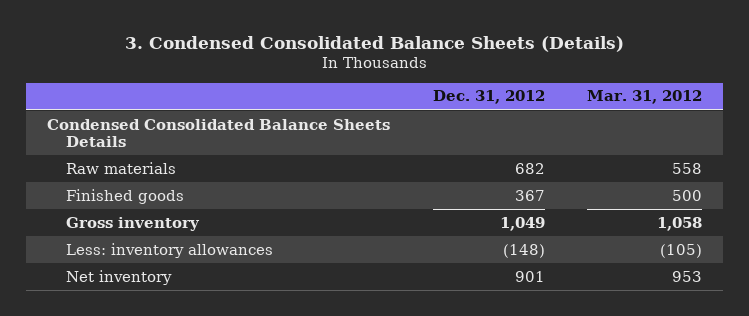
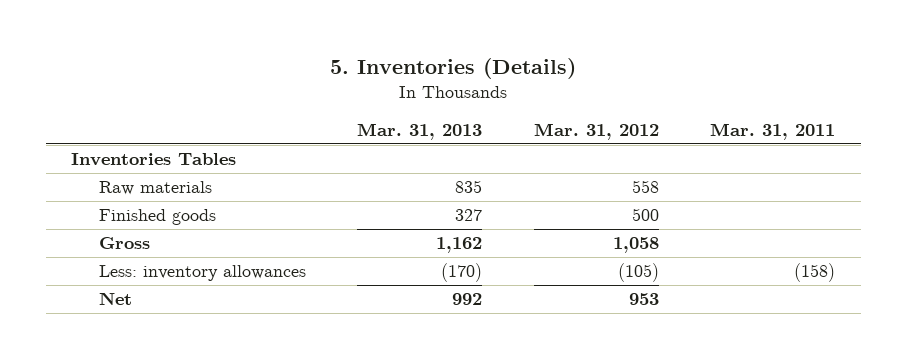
- 3. Condensed Consolidated Balance Sheets (Details)
+ 5. Inventories (Details)
- | Dec. 31, 2012 | Mar. 31, 2012
+ | Mar. 31, 2013 | Mar. 31, 2012 | Mar. 31, 2011
- Condensed Consolidated Balance Sheets Details
+ Inventories Tables
- Gross inventory | 1,049 | 1,058
+ Gross | 1,162 | 1,058 |
- Net inventory | 901 | 953
+ Net | 992 | 953 |

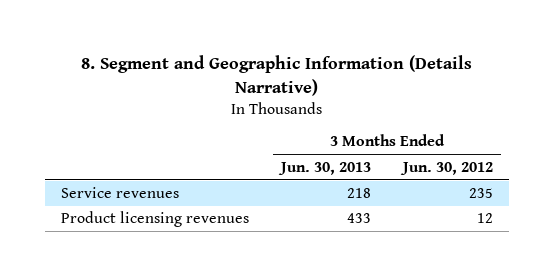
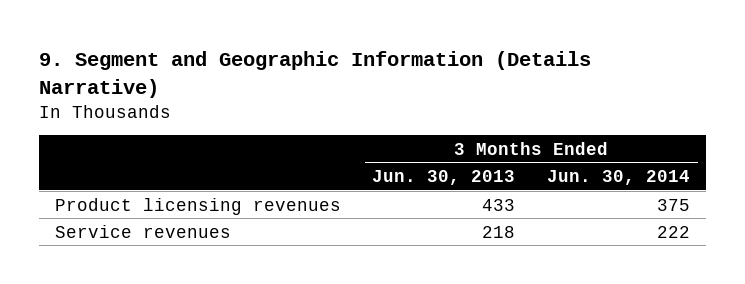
- 8. Segment and Geographic Information (Details Narrative)
+ 9. Segment and Geographic Information (Details Narrative)
- | 3 Months Ended Jun. 30, 2013 | 3 Months Ended Jun. 30, 2012
+ | 3 Months Ended Jun. 30, 2013 | 3 Months Ended Jun. 30, 2014
moved down: Service revenues | 218 | 222

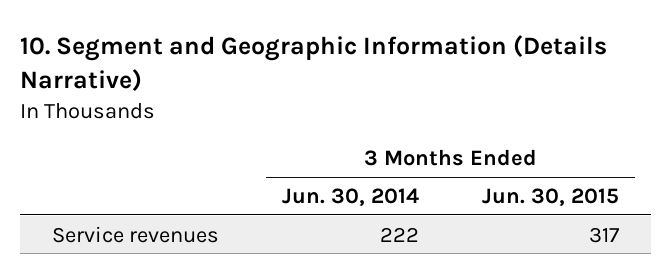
- 9. Segment and Geographic Information (Details Narrative)
+ 10. Segment and Geographic Information (Details Narrative)
- | 3 Months Ended Jun. 30, 2013 | 3 Months Ended Jun. 30, 2014
+ | 3 Months Ended Jun. 30, 2014 | 3 Months Ended Jun. 30, 2015
- Product licensing revenues | 433 | 375

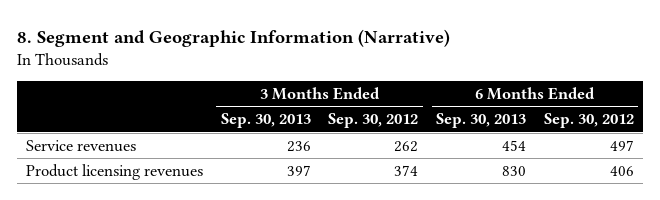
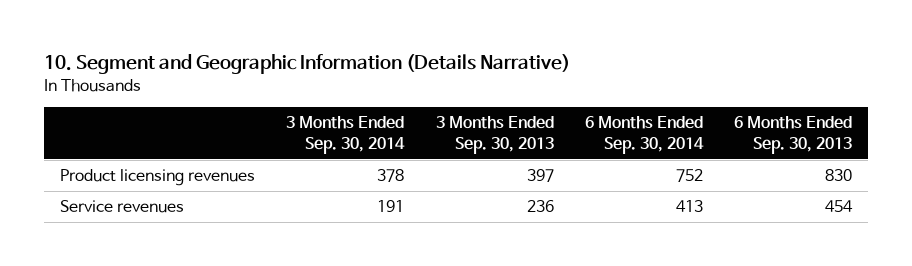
- 8. Segment and Geographic Information (Narrative)
+ 10. Segment and Geographic Information (Details Narrative)
- | 3 Months Ended Sep. 30, 2013 | 3 Months Ended Sep. 30, 2012 | 6 Months Ended Sep. 30, 2013 | 6 Months Ended Sep. 30, 2012
+ | 3 Months Ended Sep. 30, 2014 | 3 Months Ended Sep. 30, 2013 | 6 Months Ended Sep. 30, 2014 | 6 Months Ended Sep. 30, 2013
moved down: Service revenues | 191 | 236 | 413 | 454

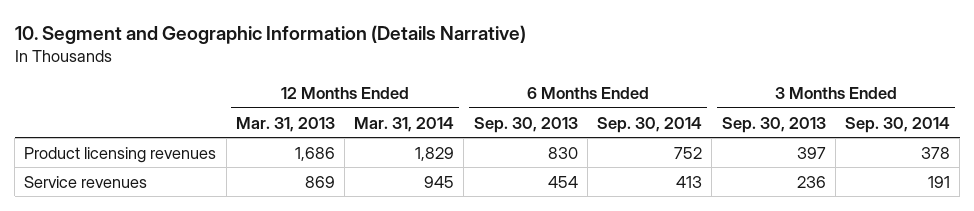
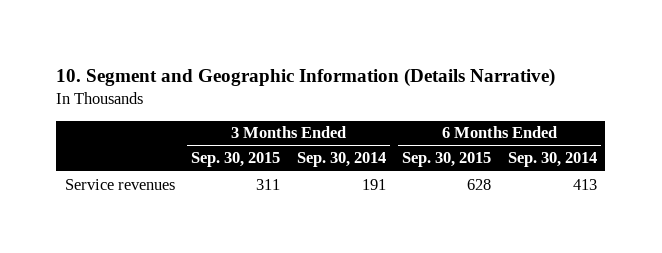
- | 12 Months Ended Mar. 31, 2013 | 12 Months Ended Mar. 31, 2014 | 6 Months Ended Sep. 30, 2013 | 6 Months Ended Sep. 30, 2014 | 3 Months Ended Sep. 30, 2013 | 3 Months Ended Sep. 30, 2014
+ | 3 Months Ended Sep. 30, 2015 | 3 Months Ended Sep. 30, 2014 | 6 Months Ended Sep. 30, 2015 | 6 Months Ended Sep. 30, 2014
- Product licensing revenues | 1,686 | 1,829 | 830 | 752 | 397 | 378

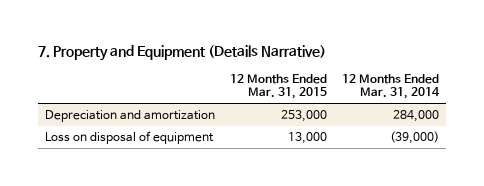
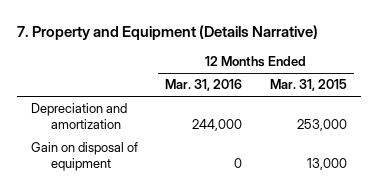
- | 12 Months Ended Mar. 31, 2015 | 12 Months Ended Mar. 31, 2014
+ | 12 Months Ended Mar. 31, 2016 | 12 Months Ended Mar. 31, 2015
- Loss on disposal of equipment | 13,000 | (39,000)
+ Gain on disposal of equipment | 0 | 13,000

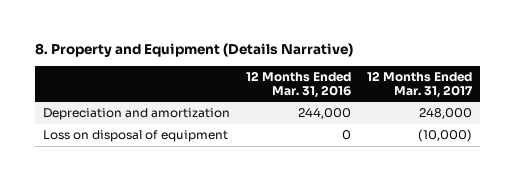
- 7. Property and Equipment (Details Narrative)
+ 8. Property and Equipment (Details Narrative)
- | 12 Months Ended Mar. 31, 2016 | 12 Months Ended Mar. 31, 2015
+ | 12 Months Ended Mar. 31, 2016 | 12 Months Ended Mar. 31, 2017
- Gain on disposal of equipment | 0 | 13,000
+ Loss on disposal of equipment | 0 | (10,000)

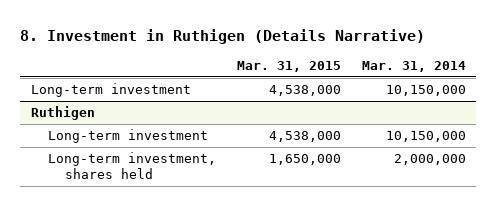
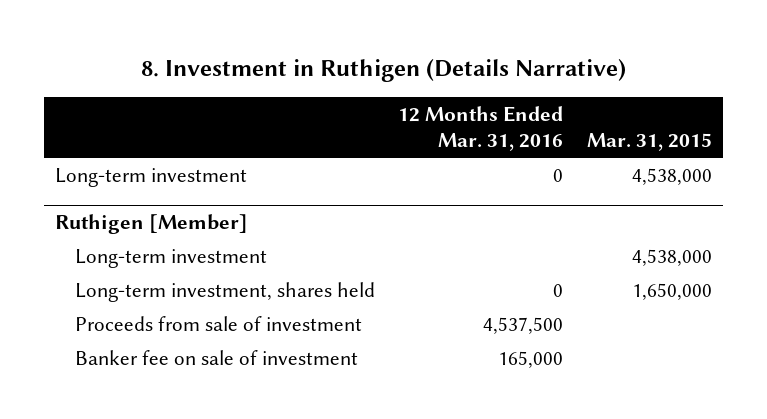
- | Mar. 31, 2015 | Mar. 31, 2014
+ | 12 Months Ended Mar. 31, 2016 | Mar. 31, 2015
- Ruthigen
+ Ruthigen [Member]
+ Proceeds from sale of investment | 4,537,500 |
+ Banker fee on sale of investment | 165,000 |

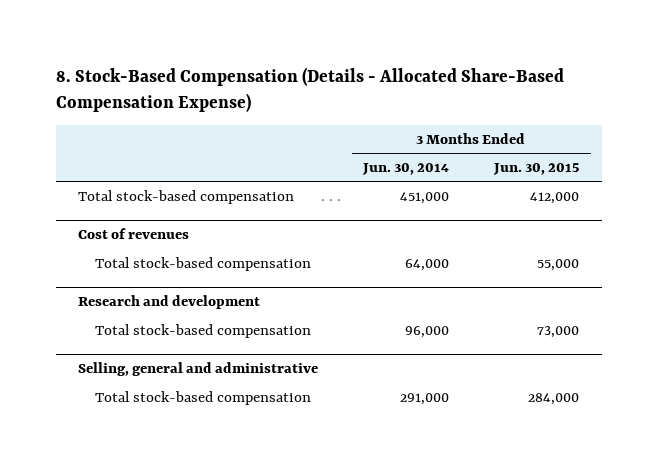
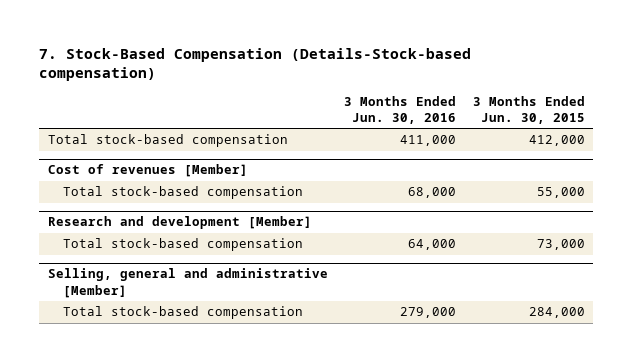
- 8. Stock-Based Compensation (Details - Allocated Share-Based Compensation Expense)
+ 7. Stock-Based Compensation (Details-Stock-based compensation)
- | 3 Months Ended Jun. 30, 2014 | 3 Months Ended Jun. 30, 2015
+ | 3 Months Ended Jun. 30, 2016 | 3 Months Ended Jun. 30, 2015
- Cost of revenues
+ Cost of revenues [Member]
- Research and development
+ Research and development [Member]
- Selling, general and administrative
+ Selling, general and administrative [Member]

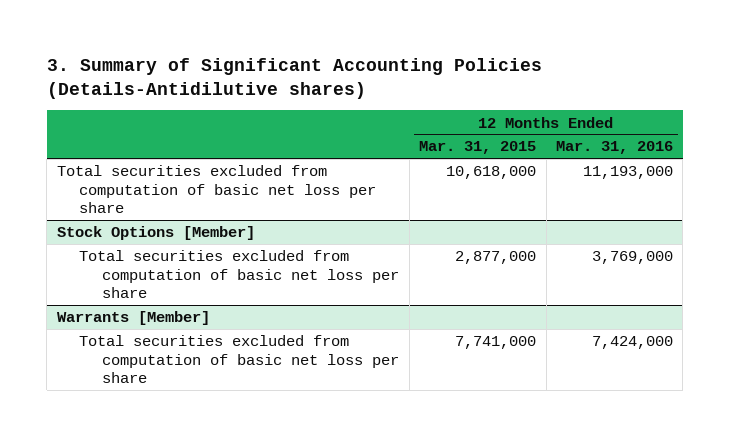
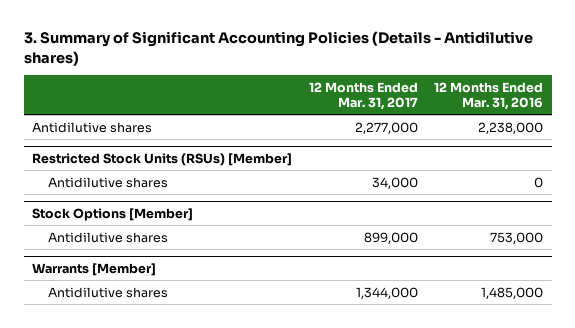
- 3. Summary of Significant Accounting Policies (Details-Antidilutive shares)
+ 3. Summary of Significant Accounting Policies (Details - Antidilutive shares)
- | 12 Months Ended Mar. 31, 2015 | 12 Months Ended Mar. 31, 2016
+ | 12 Months Ended Mar. 31, 2017 | 12 Months Ended Mar. 31, 2016
- Total securities excluded from computation of basic net loss per share | 10,618,000 | 11,193,000
+ Antidilutive shares | 2,277,000 | 2,238,000
+ Restricted Stock Units (RSUs) [Member]
+ Antidilutive shares | 34,000 | 0
@ Stock Options [Member]
- Total securities excluded from computation of basic net loss per share | 2,877,000 | 3,769,000
+ Antidilutive shares | 899,000 | 753,000
@ Warrants [Member]
- Total securities excluded from computation of basic net loss per share | 7,741,000 | 7,424,000
+ Antidilutive shares | 1,344,000 | 1,485,000

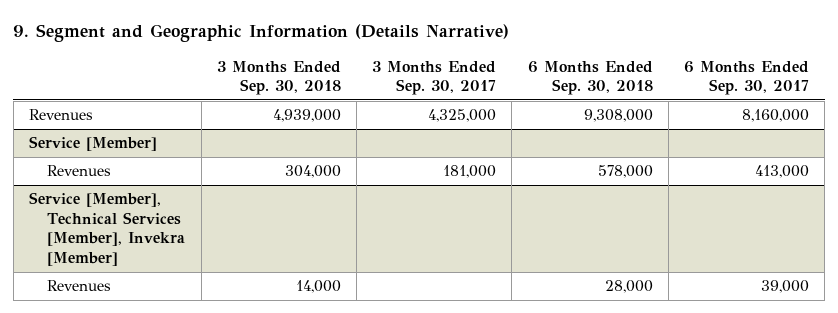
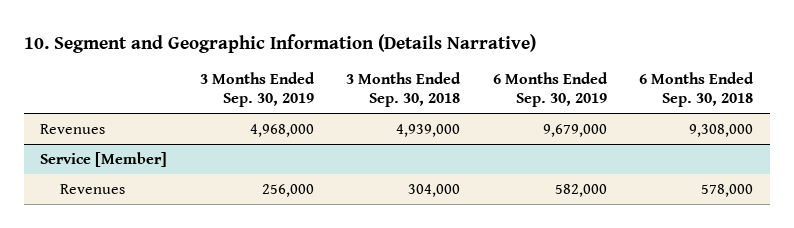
- 9. Segment and Geographic Information (Details Narrative)
+ 10. Segment and Geographic Information (Details Narrative)
- | 3 Months Ended Sep. 30, 2018 | 3 Months Ended Sep. 30, 2017 | 6 Months Ended Sep. 30, 2018 | 6 Months Ended Sep. 30, 2017
+ | 3 Months Ended Sep. 30, 2019 | 3 Months Ended Sep. 30, 2018 | 6 Months Ended Sep. 30, 2019 | 6 Months Ended Sep. 30, 2018
- Service [Member], Technical Services [Member], Invekra [Member]
- Revenues | 14,000 | | 28,000 | 39,000

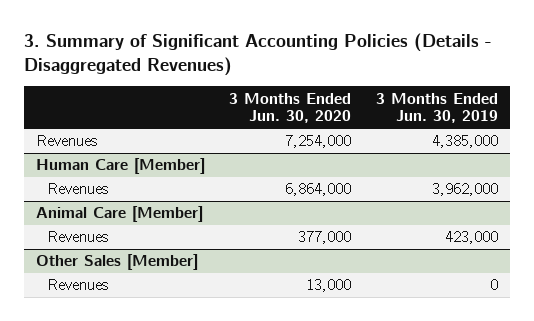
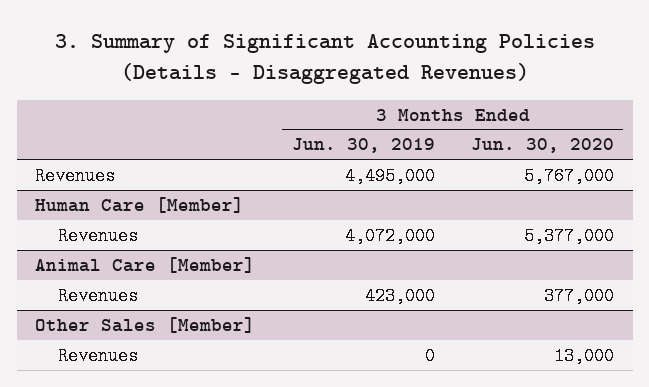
- | 3 Months Ended Jun. 30, 2020 | 3 Months Ended Jun. 30, 2019
+ | 3 Months Ended Jun. 30, 2019 | 3 Months Ended Jun. 30, 2020
- Revenues | 7,254,000 | 4,385,000
+ Revenues | 4,495,000 | 5,767,000
@ Human Care [Member]
- Revenues | 6,864,000 | 3,962,000
+ Revenues | 4,072,000 | 5,377,000

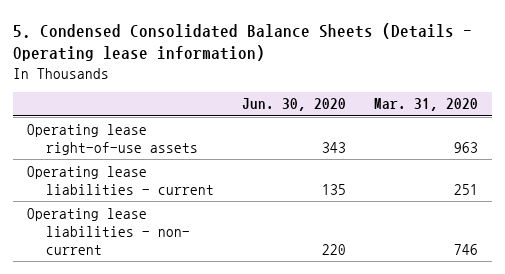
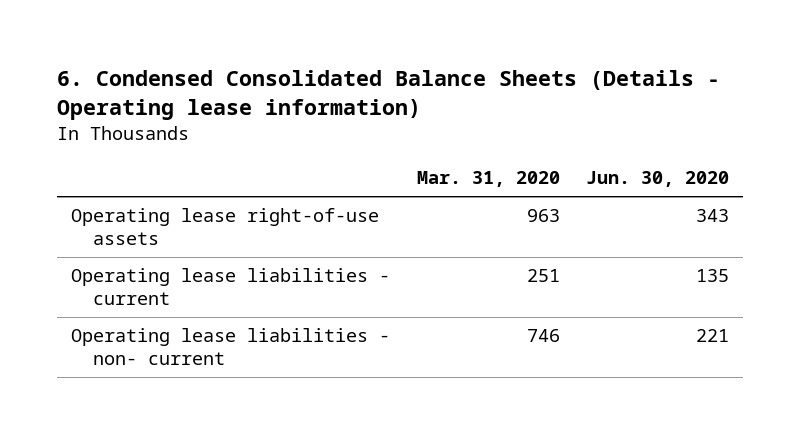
- 5. Condensed Consolidated Balance Sheets (Details - Operating lease information)
+ 6. Condensed Consolidated Balance Sheets (Details - Operating lease information)
- | Jun. 30, 2020 | Mar. 31, 2020
+ | Mar. 31, 2020 | Jun. 30, 2020
- Operating lease liabilities - non- current | 220 | 746
+ Operating lease liabilities - non- current | 746 | 221

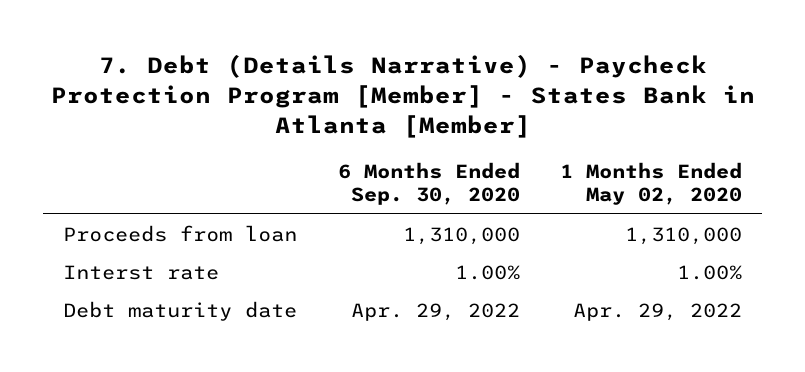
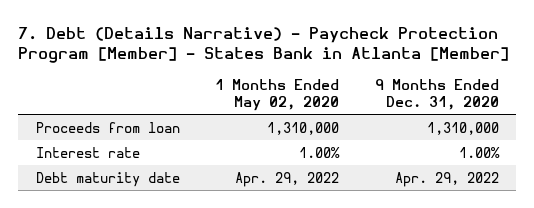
- | 6 Months Ended Sep. 30, 2020 | 1 Months Ended May 02, 2020
+ | 1 Months Ended May 02, 2020 | 9 Months Ended Dec. 31, 2020
- Interst rate | 1.00% | 1.00%
+ Interest rate | 1.00% | 1.00%

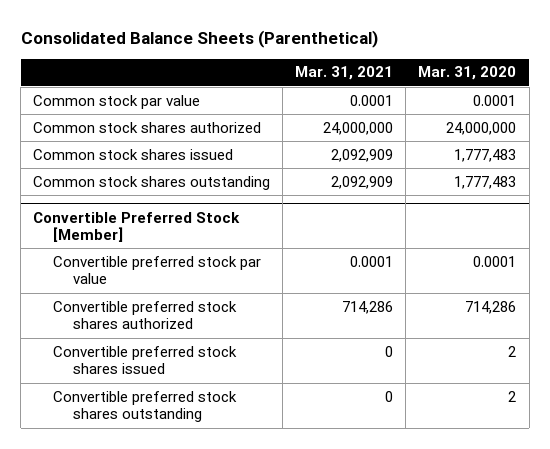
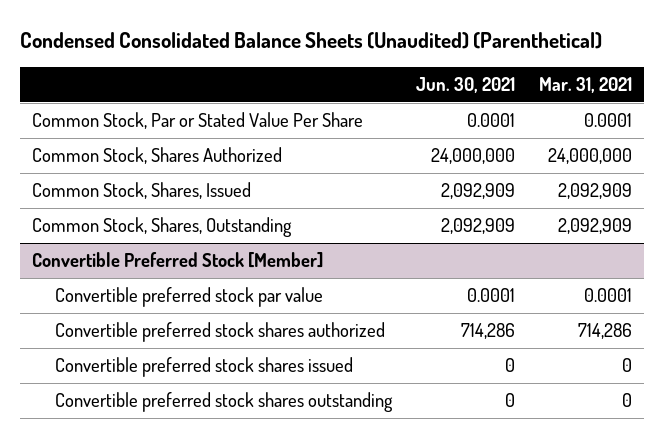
- Consolidated Balance Sheets (Parenthetical)
+ Condensed Consolidated Balance Sheets (Unaudited) (Parenthetical)
- | Mar. 31, 2021 | Mar. 31, 2020
+ | Jun. 30, 2021 | Mar. 31, 2021
- Common stock par value | 0.0001 | 0.0001
- Common stock shares authorized | 24,000,000 | 24,000,000
- Common stock shares issued | 2,092,909 | 1,777,483
- Common stock shares outstanding | 2,092,909 | 1,777,483
+ Common Stock, Par or Stated Value Per Share | 0.0001 | 0.0001
+ Common Stock, Shares Authorized | 24,000,000 | 24,000,000
+ Common Stock, Shares, Issued | 2,092,909 | 2,092,909
+ Common Stock, Shares, Outstanding | 2,092,909 | 2,092,909

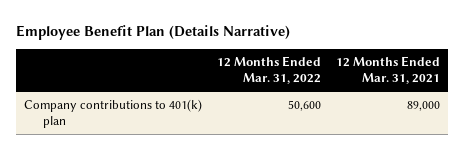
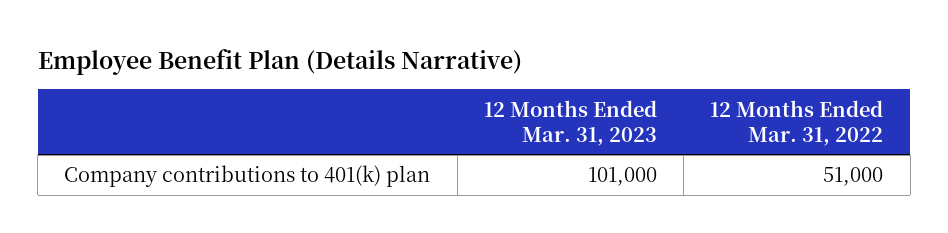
- | 12 Months Ended Mar. 31, 2022 | 12 Months Ended Mar. 31, 2021
+ | 12 Months Ended Mar. 31, 2023 | 12 Months Ended Mar. 31, 2022
- Company contributions to 401(k) plan | 50,600 | 89,000
+ Company contributions to 401(k) plan | 101,000 | 51,000

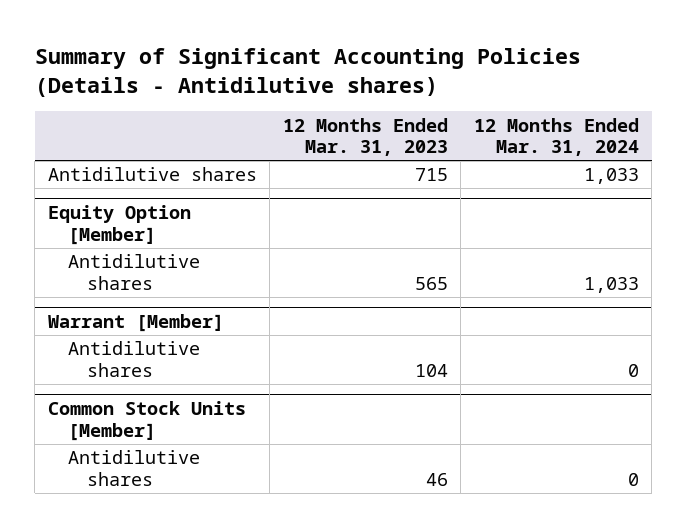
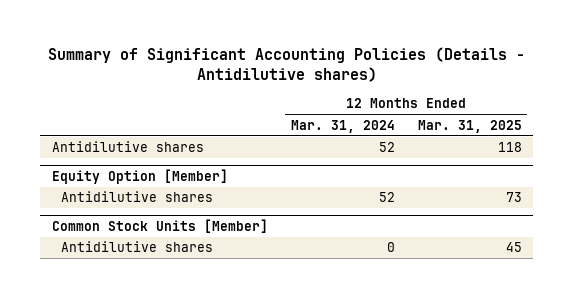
- | 12 Months Ended Mar. 31, 2023 | 12 Months Ended Mar. 31, 2024
+ | 12 Months Ended Mar. 31, 2024 | 12 Months Ended Mar. 31, 2025
- Antidilutive shares | 715 | 1,033
+ Antidilutive shares | 52 | 118
@ Equity Option [Member]
- Antidilutive shares | 565 | 1,033
- Warrant [Member]
- Antidilutive shares | 104 | 0
@ Equity Option [Member]
+ Antidilutive shares | 52 | 73

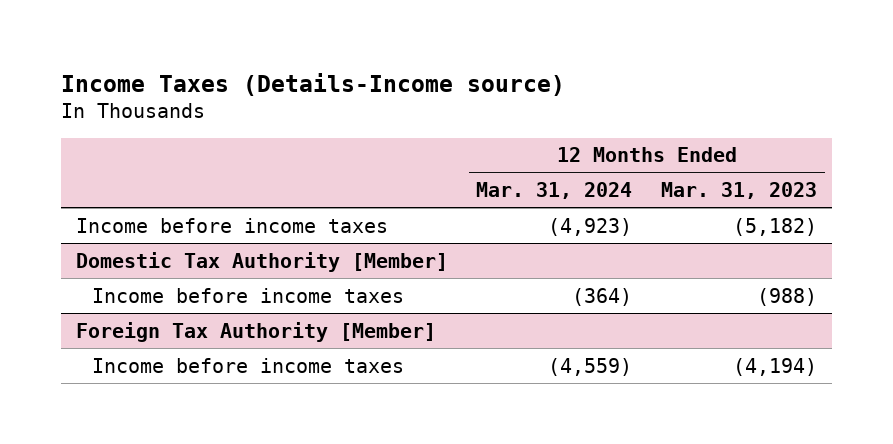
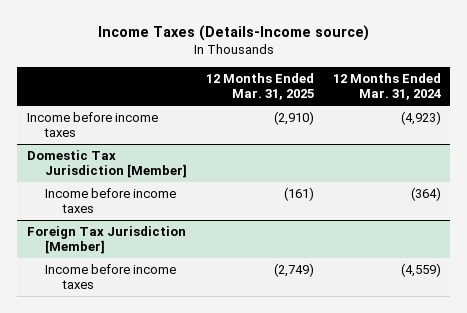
- | 12 Months Ended Mar. 31, 2024 | 12 Months Ended Mar. 31, 2023
+ | 12 Months Ended Mar. 31, 2025 | 12 Months Ended Mar. 31, 2024
- Domestic Tax Authority [Member]
+ Domestic Tax Jurisdiction [Member]
- Foreign Tax Authority [Member]
+ Foreign Tax Jurisdiction [Member]

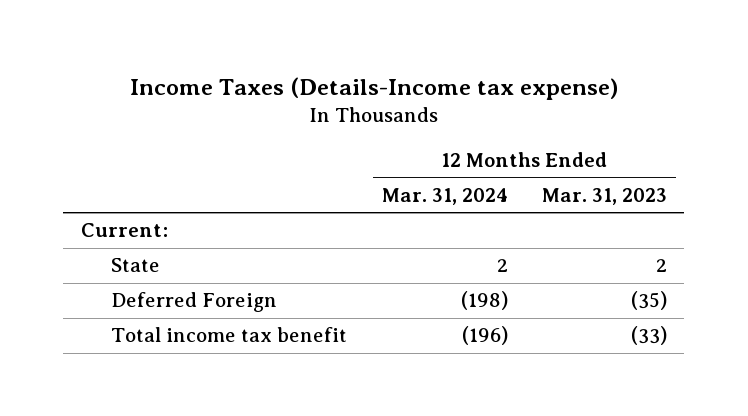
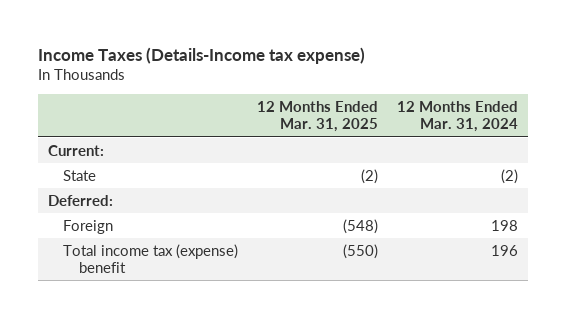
- | 12 Months Ended Mar. 31, 2024 | 12 Months Ended Mar. 31, 2023
+ | 12 Months Ended Mar. 31, 2025 | 12 Months Ended Mar. 31, 2024
- State | 2 | 2
- Deferred Foreign | (198) | (35)
- Total income tax benefit | (196) | (33)
+ State | (2) | (2)
+ Deferred:
+ Foreign | (548) | 198
+ Total income tax (expense) benefit | (550) | 196

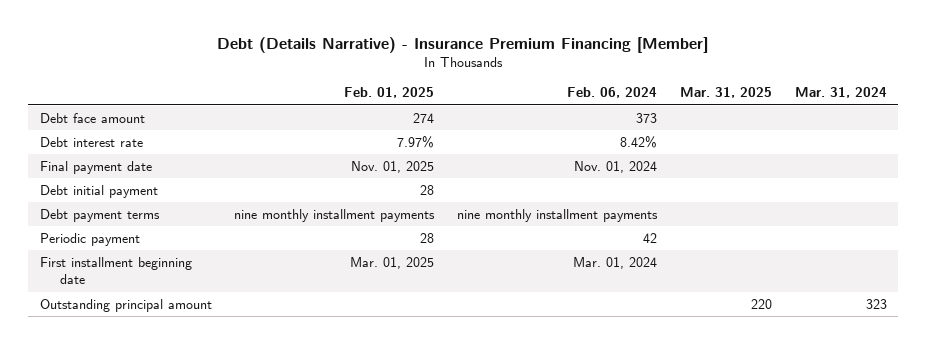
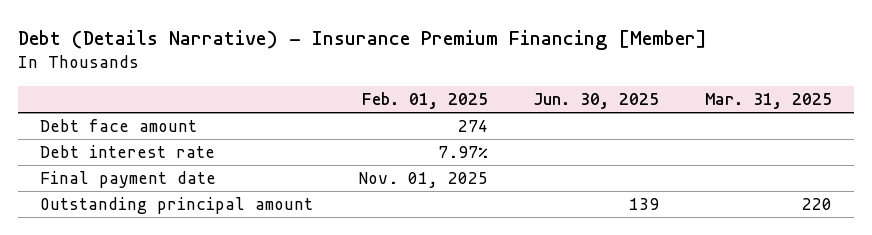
- | Feb. 01, 2025 | Feb. 06, 2024 | Mar. 31, 2025 | Mar. 31, 2024
+ | Feb. 01, 2025 | Jun. 30, 2025 | Mar. 31, 2025
- Debt initial payment | 28 | | |
- Debt payment terms | nine monthly installment payments | nine monthly installment payments | |
- Periodic payment | 28 | 42 | |
- First installment beginning date | Mar. 01, 2025 | Mar. 01, 2024 | |

